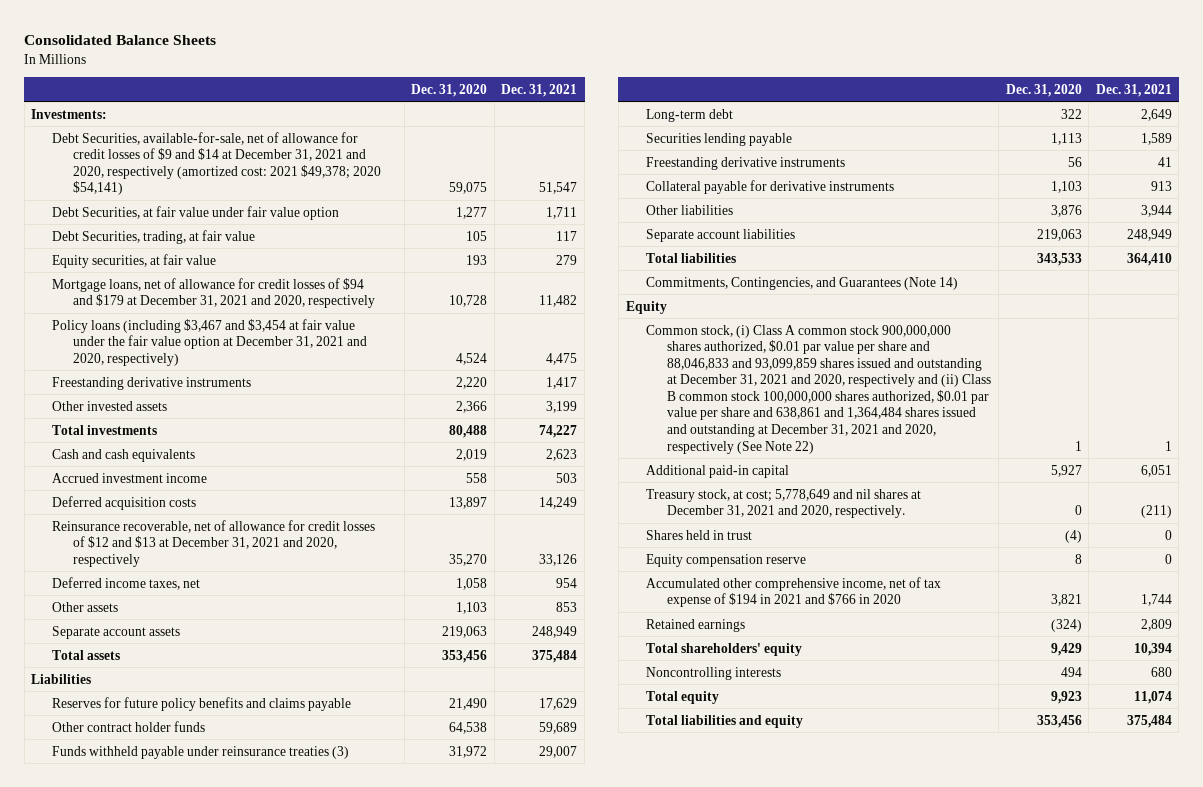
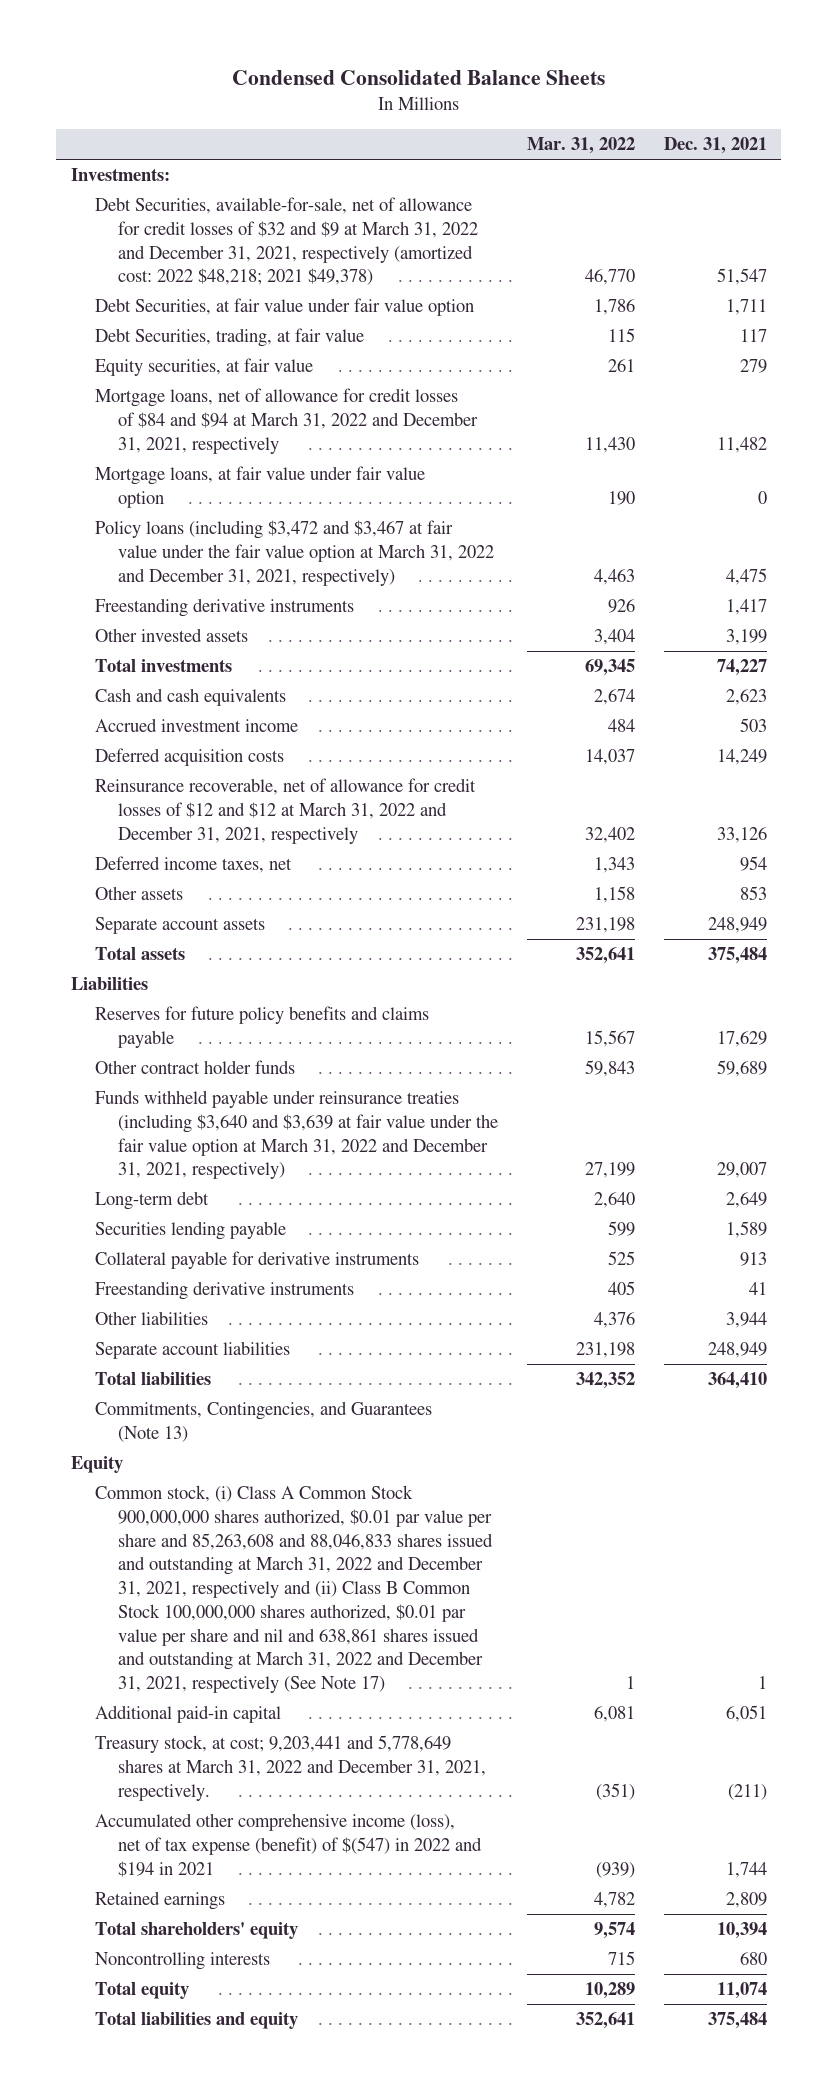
- Consolidated Balance Sheets
+ Condensed Consolidated Balance Sheets
- | Dec. 31, 2020 | Dec. 31, 2021
+ | Mar. 31, 2022 | Dec. 31, 2021
- Debt Securities, available-for-sale, net of allowance for credit losses of $9 and $14 at December 31, 2021 and 2020, respectively (amortized cost: 2021 $49,378; 2020 $54,141) | 59,075 | 51,547
+ Debt Securities, available-for-sale, net of allowance for credit losses of $32 and $9 at March 31, 2022 and December 31, 2021, respectively (amortized cost: 2022 $48,218; 2021 $49,378) | 46,770 | 51,547
- Mortgage loans, net of allowance for credit losses of $94 and $179 at December 31, 2021 and 2020, respectively | 10,728 | 11,482
- Policy loans (including $3,467 and $3,454 at fair value under the fair value option at December 31, 2021 and 2020, respectively) | 4,524 | 4,475
+ Mortgage loans, net of allowance for credit losses of $84 and $94 at March 31, 2022 and December 31, 2021, respectively | 11,430 | 11,482
+ Mortgage loans, at fair value under fair value option | 190 | 0
+ Policy loans (including $3,472 and $3,467 at fair value under the fair value option at March 31, 2022 and December 31, 2021, respectively) | 4,463 | 4,475
- Reinsurance recoverable, net of allowance for credit losses of $12 and $13 at December 31, 2021 and 2020, respectively | 35,270 | 33,126
+ Reinsurance recoverable, net of allowance for credit losses of $12 and $12 at March 31, 2022 and December 31, 2021, respectively | 32,402 | 33,126
- Funds withheld payable under reinsurance treaties (3) | 31,972 | 29,007
+ Funds withheld payable under reinsurance treaties (including $3,640 and $3,639 at fair value under the fair value option at March 31, 2022 and December 31, 2021, respectively) | 27,199 | 29,007
moved down: Freestanding derivative instruments | 405 | 41
- Commitments, Contingencies, and Guarantees (Note 14)
+ Commitments, Contingencies, and Guarantees (Note 13)
- Common stock, (i) Class A common stock 900,000,000 shares authorized, $0.01 par value per share and 88,046,833 and 93,099,859 shares issued and outstanding at December 31, 2021 and 2020, respectively and (ii) Class B common stock 100,000,000 shares authorized, $0.01 par value per share and 638,861 and 1,364,484 shares issued and outstanding at December 31, 2021 and 2020, respectively (See Note 22) | 1 | 1
+ Common stock, (i) Class A Common Stock 900,000,000 shares authorized, $0.01 par value per share and 85,263,608 and 88,046,833 shares issued and outstanding at March 31, 2022 and December 31, 2021, respectively and (ii) Class B Common Stock 100,000,000 shares authorized, $0.01 par value per share and nil and 638,861 shares issued and outstanding at March 31, 2022 and December 31, 2021, respectively (See Note 17) | 1 | 1
- Treasury stock, at cost; 5,778,649 and nil shares at December 31, 2021 and 2020, respectively. | 0 | (211)
- Shares held in trust | (4) | 0
- Equity compensation reserve | 8 | 0
- Accumulated other comprehensive income, net of tax expense of $194 in 2021 and $766 in 2020 | 3,821 | 1,744
+ Treasury stock, at cost; 9,203,441 and 5,778,649 shares at March 31, 2022 and December 31, 2021, respectively. | (351) | (211)
+ Accumulated other comprehensive income (loss), net of tax expense (benefit) of $(547) in 2022 and $194 in 2021 | (939) | 1,744

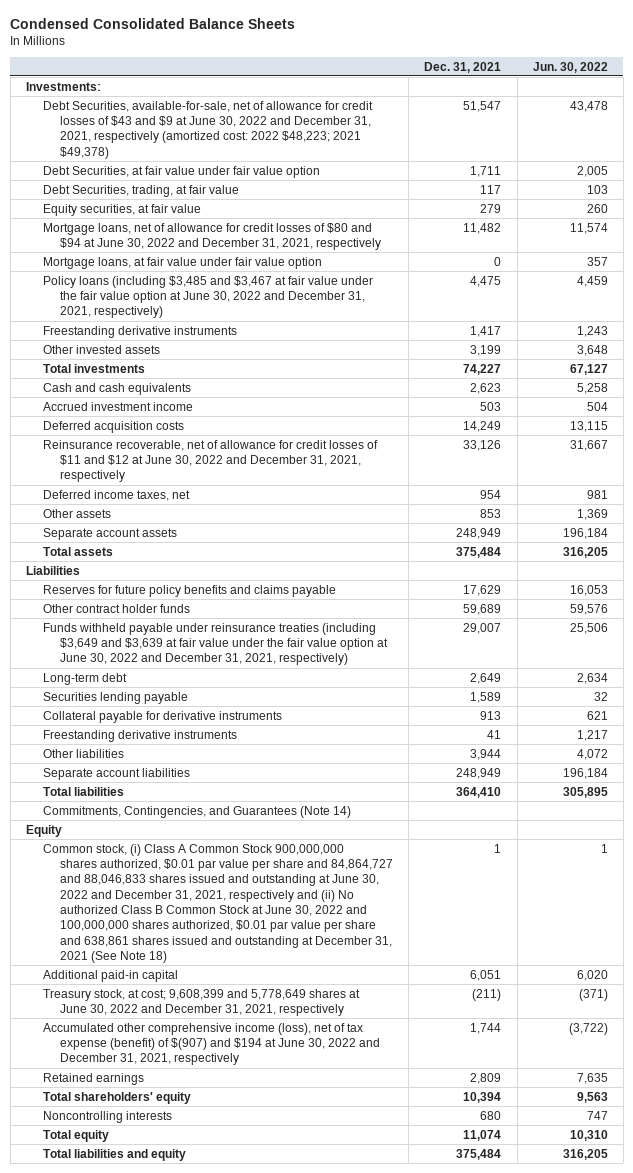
- | Mar. 31, 2022 | Dec. 31, 2021
+ | Dec. 31, 2021 | Jun. 30, 2022
- Debt Securities, available-for-sale, net of allowance for credit losses of $32 and $9 at March 31, 2022 and December 31, 2021, respectively (amortized cost: 2022 $48,218; 2021 $49,378) | 46,770 | 51,547
+ Debt Securities, available-for-sale, net of allowance for credit losses of $43 and $9 at June 30, 2022 and December 31, 2021, respectively (amortized cost: 2022 $48,223; 2021 $49,378) | 51,547 | 43,478
- Mortgage loans, net of allowance for credit losses of $84 and $94 at March 31, 2022 and December 31, 2021, respectively | 11,430 | 11,482
+ Mortgage loans, net of allowance for credit losses of $80 and $94 at June 30, 2022 and December 31, 2021, respectively | 11,482 | 11,574
- Policy loans (including $3,472 and $3,467 at fair value under the fair value option at March 31, 2022 and December 31, 2021, respectively) | 4,463 | 4,475
+ Policy loans (including $3,485 and $3,467 at fair value under the fair value option at June 30, 2022 and December 31, 2021, respectively) | 4,475 | 4,459
- Reinsurance recoverable, net of allowance for credit losses of $12 and $12 at March 31, 2022 and December 31, 2021, respectively | 32,402 | 33,126
+ Reinsurance recoverable, net of allowance for credit losses of $11 and $12 at June 30, 2022 and December 31, 2021, respectively | 33,126 | 31,667
- Funds withheld payable under reinsurance treaties (including $3,640 and $3,639 at fair value under the fair value option at March 31, 2022 and December 31, 2021, respectively) | 27,199 | 29,007
+ Funds withheld payable under reinsurance treaties (including $3,649 and $3,639 at fair value under the fair value option at June 30, 2022 and December 31, 2021, respectively) | 29,007 | 25,506
- Commitments, Contingencies, and Guarantees (Note 13)
+ Commitments, Contingencies, and Guarantees (Note 14)
- Common stock, (i) Class A Common Stock 900,000,000 shares authorized, $0.01 par value per share and 85,263,608 and 88,046,833 shares issued and outstanding at March 31, 2022 and December 31, 2021, respectively and (ii) Class B Common Stock 100,000,000 shares authorized, $0.01 par value per share and nil and 638,861 shares issued and outstanding at March 31, 2022 and December 31, 2021, respectively (See Note 17) | 1 | 1
+ Common stock, (i) Class A Common Stock 900,000,000 shares authorized, $0.01 par value per share and 84,864,727 and 88,046,833 shares issued and outstanding at June 30, 2022 and December 31, 2021, respectively and (ii) No authorized Class B Common Stock at June 30, 2022 and 100,000,000 shares authorized, $0.01 par value per share and 638,861 shares issued and outstanding at December 31, 2021 (See Note 18) | 1 | 1
- Treasury stock, at cost; 9,203,441 and 5,778,649 shares at March 31, 2022 and December 31, 2021, respectively. | (351) | (211)
- Accumulated other comprehensive income (loss), net of tax expense (benefit) of $(547) in 2022 and $194 in 2021 | (939) | 1,744
+ Treasury stock, at cost; 9,608,399 and 5,778,649 shares at June 30, 2022 and December 31, 2021, respectively | (211) | (371)
+ Accumulated other comprehensive income (loss), net of tax expense (benefit) of $(907) and $194 at June 30, 2022 and December 31, 2021, respectively | 1,744 | (3,722)

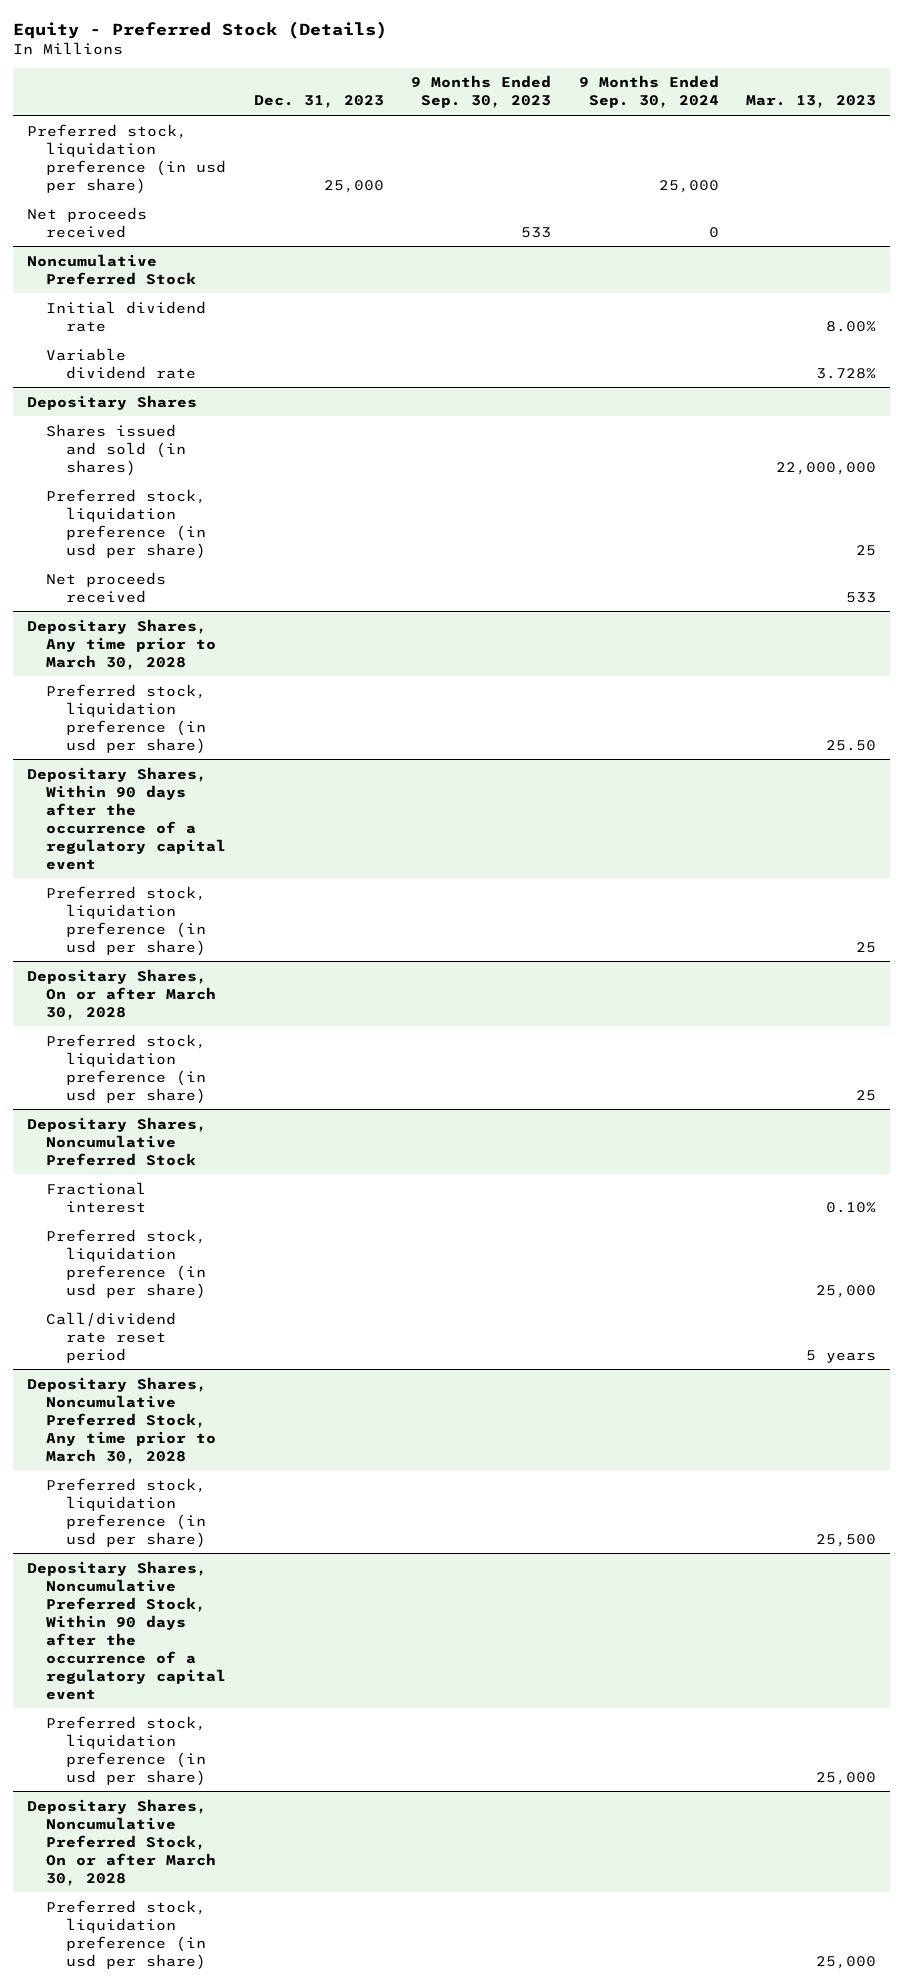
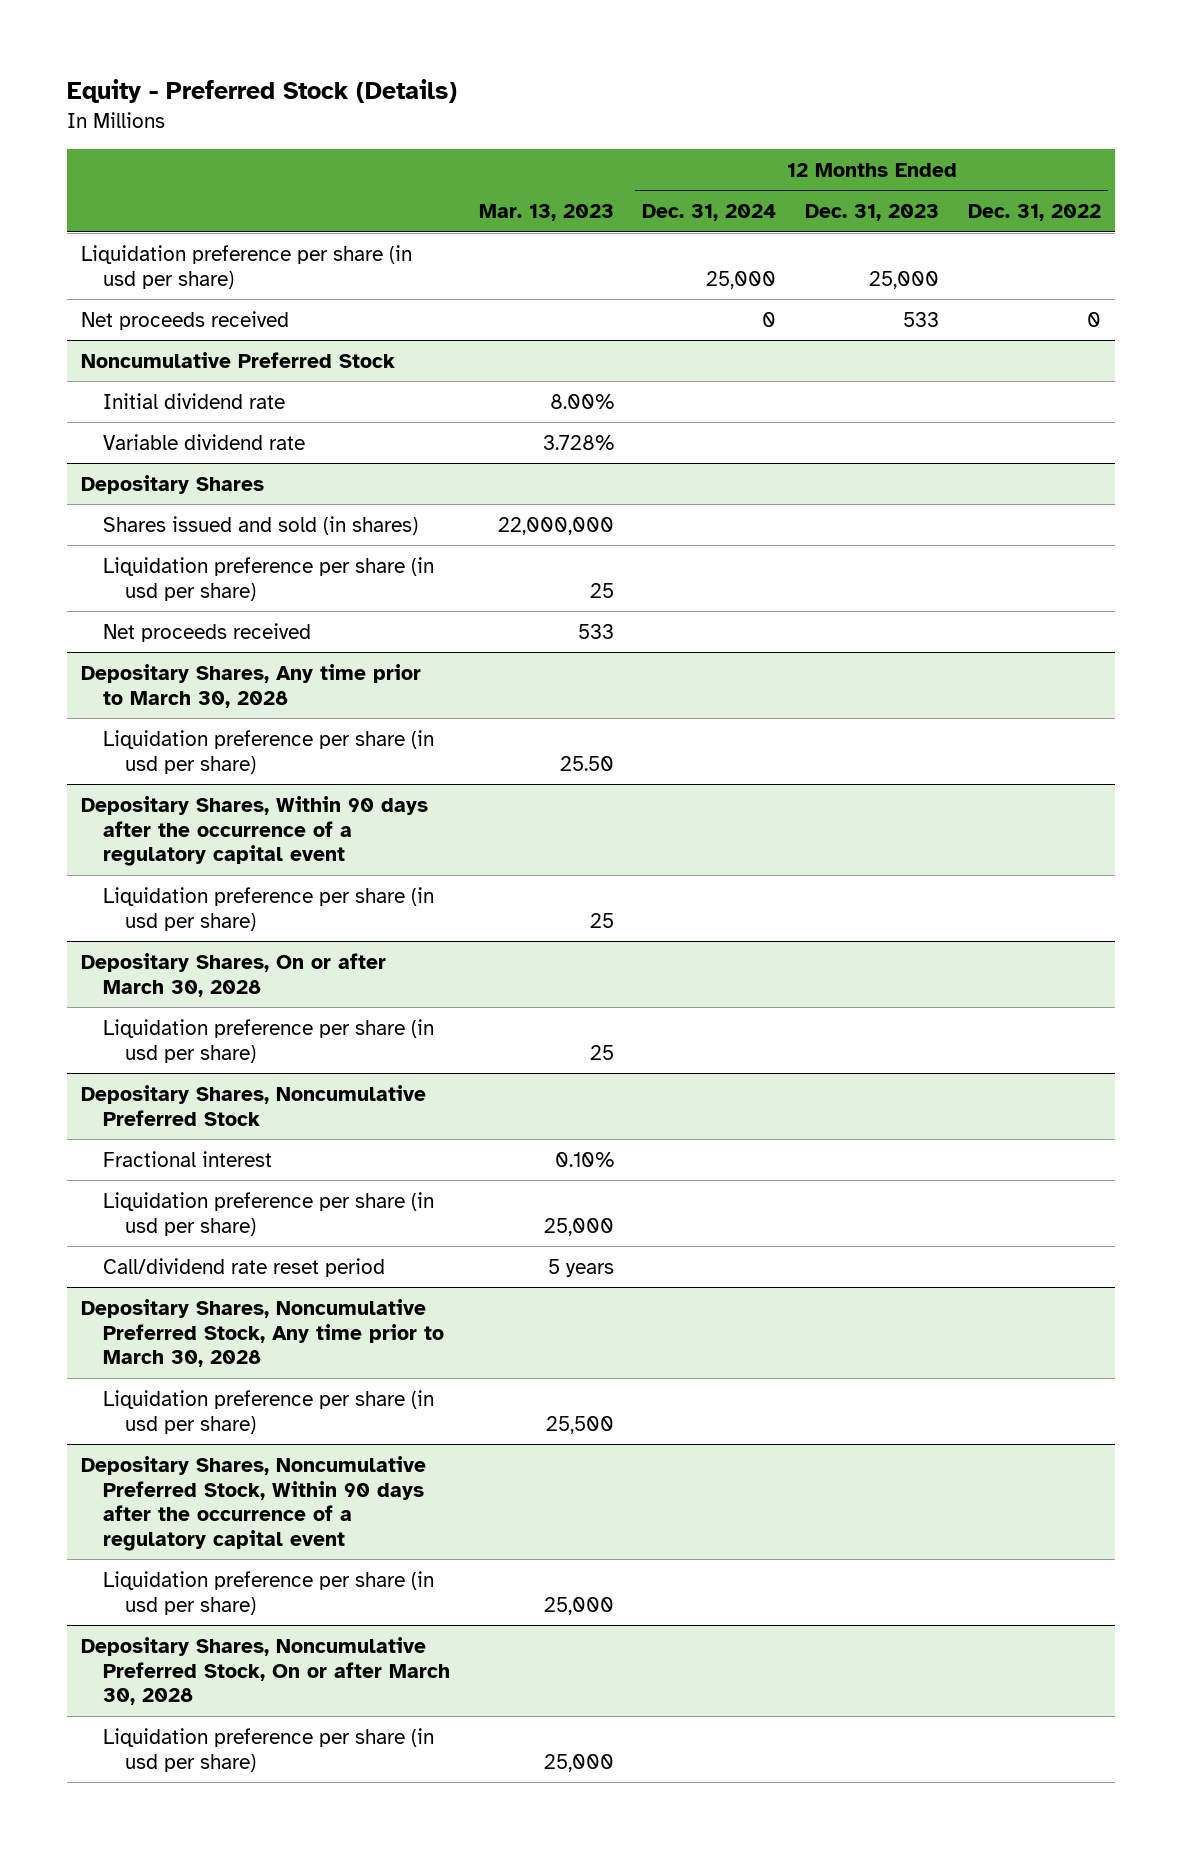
- | Dec. 31, 2023 | 9 Months Ended Sep. 30, 2023 | 9 Months Ended Sep. 30, 2024 | Mar. 13, 2023
+ | Mar. 13, 2023 | 12 Months Ended Dec. 31, 2024 | 12 Months Ended Dec. 31, 2023 | 12 Months Ended Dec. 31, 2022
- Preferred stock, liquidation preference (in usd per share) | 25,000 | | 25,000 |
+ Liquidation preference per share (in usd per share) | | 25,000 | 25,000 |
@ Depositary Shares
- Preferred stock, liquidation preference (in usd per share) | | | | 25
+ Liquidation preference per share (in usd per share) | 25 | | |
@ Depositary Shares, Any time prior to March 30, 2028
- Preferred stock, liquidation preference (in usd per share) | | | | 25.50
+ Liquidation preference per share (in usd per share) | 25.50 | | |
@ Depositary Shares, Within 90 days after the occurrence of a regulatory capital event
- Preferred stock, liquidation preference (in usd per share) | | | | 25
+ Liquidation preference per share (in usd per share) | 25 | | |
@ Depositary Shares, On or after March 30, 2028
- Preferred stock, liquidation preference (in usd per share) | | | | 25
+ Liquidation preference per share (in usd per share) | 25 | | |
@ Depositary Shares, Noncumulative Preferred Stock
- Preferred stock, liquidation preference (in usd per share) | | | | 25,000
+ Liquidation preference per share (in usd per share) | 25,000 | | |
@ Depositary Shares, Noncumulative Preferred Stock, Any time prior to March 30, 2028
- Preferred stock, liquidation preference (in usd per share) | | | | 25,500
+ Liquidation preference per share (in usd per share) | 25,500 | | |
@ Depositary Shares, Noncumulative Preferred Stock, Within 90 days after the occurrence of a regulatory capital event
- Preferred stock, liquidation preference (in usd per share) | | | | 25,000
+ Liquidation preference per share (in usd per share) | 25,000 | | |
@ Depositary Shares, Noncumulative Preferred Stock, On or after March 30, 2028
- Preferred stock, liquidation preference (in usd per share) | | | | 25,000
+ Liquidation preference per share (in usd per share) | 25,000 | | |

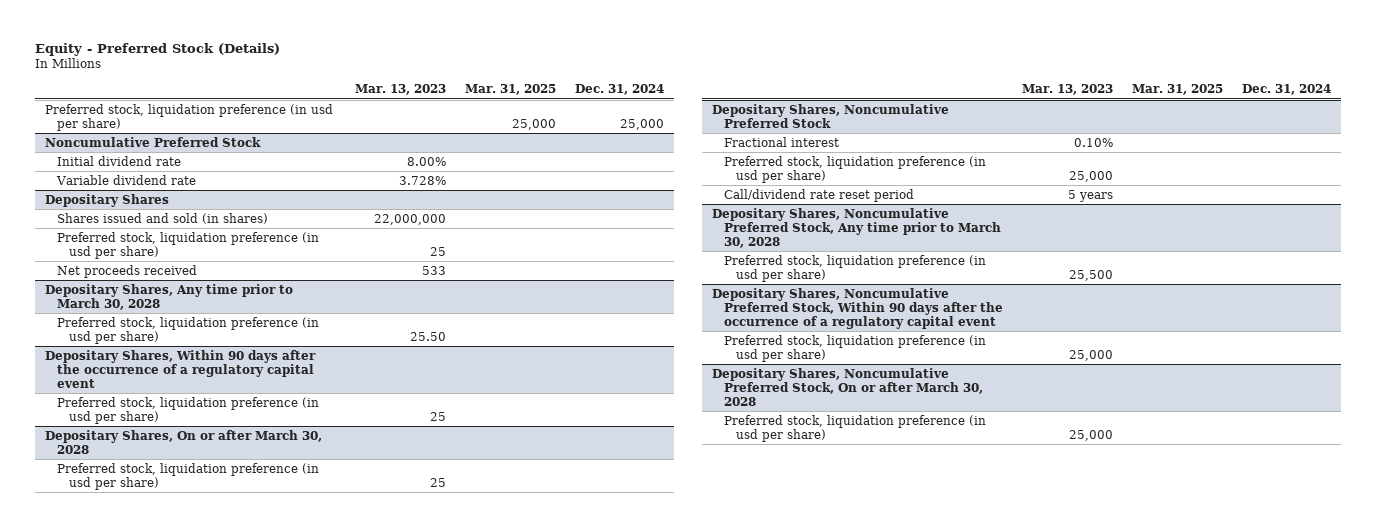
- | Mar. 13, 2023 | 12 Months Ended Dec. 31, 2024 | 12 Months Ended Dec. 31, 2023 | 12 Months Ended Dec. 31, 2022
+ | Mar. 13, 2023 | Mar. 31, 2025 | Dec. 31, 2024
- Liquidation preference per share (in usd per share) | | 25,000 | 25,000 |
- Net proceeds received | | 0 | 533 | 0
+ Preferred stock, liquidation preference (in usd per share) | | 25,000 | 25,000
@ Depositary Shares
- Liquidation preference per share (in usd per share) | 25 | | |
+ Preferred stock, liquidation preference (in usd per share) | 25 | |
@ Depositary Shares, Any time prior to March 30, 2028
- Liquidation preference per share (in usd per share) | 25.50 | | |
+ Preferred stock, liquidation preference (in usd per share) | 25.50 | |
@ Depositary Shares, Within 90 days after the occurrence of a regulatory capital event
- Liquidation preference per share (in usd per share) | 25 | | |
+ Preferred stock, liquidation preference (in usd per share) | 25 | |
@ Depositary Shares, On or after March 30, 2028
- Liquidation preference per share (in usd per share) | 25 | | |
+ Preferred stock, liquidation preference (in usd per share) | 25 | |
@ Depositary Shares, Noncumulative Preferred Stock
- Liquidation preference per share (in usd per share) | 25,000 | | |
+ Preferred stock, liquidation preference (in usd per share) | 25,000 | |
@ Depositary Shares, Noncumulative Preferred Stock, Any time prior to March 30, 2028
- Liquidation preference per share (in usd per share) | 25,500 | | |
+ Preferred stock, liquidation preference (in usd per share) | 25,500 | |
@ Depositary Shares, Noncumulative Preferred Stock, Within 90 days after the occurrence of a regulatory capital event
- Liquidation preference per share (in usd per share) | 25,000 | | |
+ Preferred stock, liquidation preference (in usd per share) | 25,000 | |
@ Depositary Shares, Noncumulative Preferred Stock, On or after March 30, 2028
- Liquidation preference per share (in usd per share) | 25,000 | | |
+ Preferred stock, liquidation preference (in usd per share) | 25,000 | |

